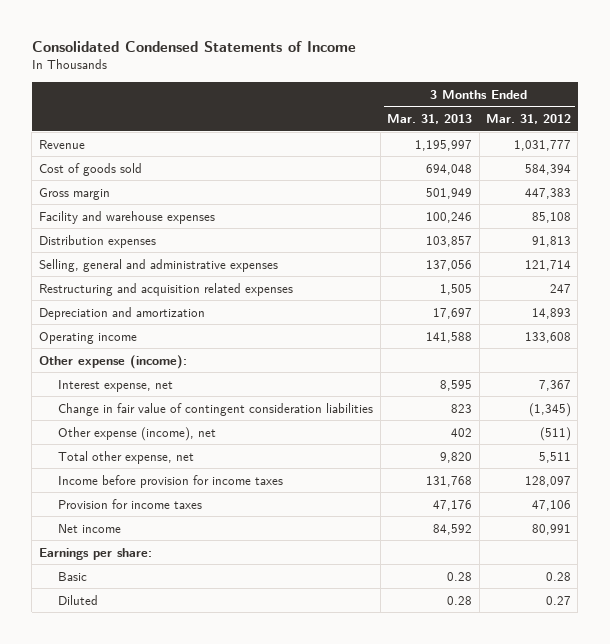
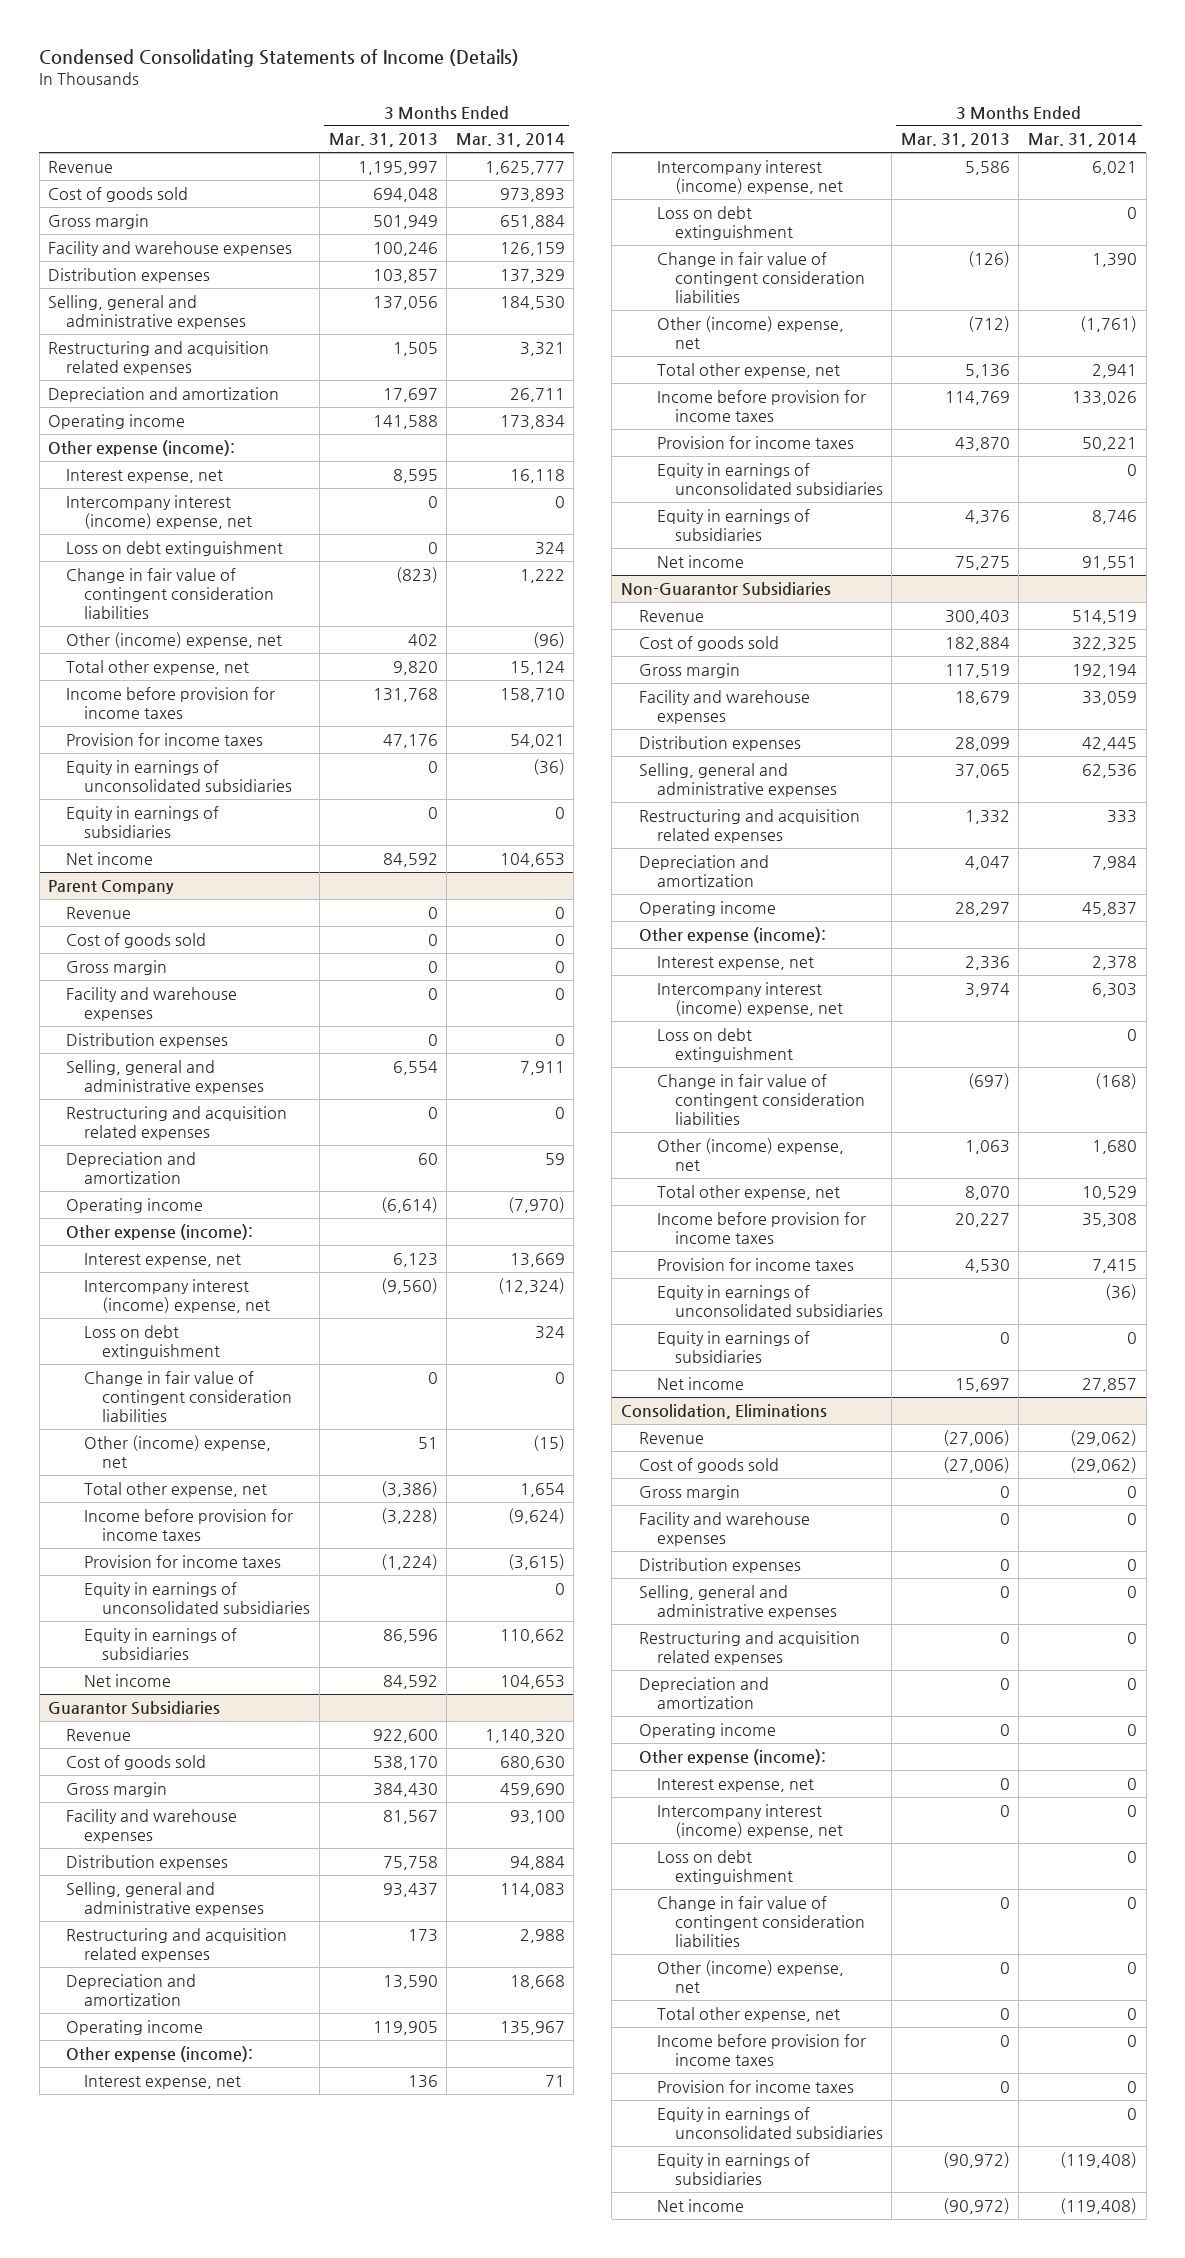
- Consolidated Condensed Statements of Income
+ Condensed Consolidating Statements of Income (Details)
- | 3 Months Ended Mar. 31, 2013 | 3 Months Ended Mar. 31, 2012
+ | 3 Months Ended Mar. 31, 2013 | 3 Months Ended Mar. 31, 2014
- Change in fair value of contingent consideration liabilities | 823 | (1,345)
- Other expense (income), net | 402 | (511)
+ Intercompany interest (income) expense, net | 0 | 0
+ Loss on debt extinguishment | 0 | 324
+ Change in fair value of contingent consideration liabilities | (823) | 1,222
+ Other (income) expense, net | 402 | (96)
+ Equity in earnings of unconsolidated subsidiaries | 0 | (36)
+ Equity in earnings of subsidiaries | 0 | 0
- Earnings per share:
- Basic | 0.28 | 0.28
- Diluted | 0.28 | 0.27
+ Parent Company
+ Revenue | 0 | 0
+ Cost of goods sold | 0 | 0
+ Gross margin | 0 | 0
+ Facility and warehouse expenses | 0 | 0
+ Distribution expenses | 0 | 0
+ Selling, general and administrative expenses | 6,554 | 7,911
+ Restructuring and acquisition related expenses | 0 | 0
+ Depreciation and amortization | 60 | 59
+ Operating income | (6,614) | (7,970)
+ Other expense (income):
+ Interest expense, net | 6,123 | 13,669
+ Intercompany interest (income) expense, net | (9,560) | (12,324)
+ Loss on debt extinguishment | | 324
+ Change in fair value of contingent consideration liabilities | 0 | 0
+ Other (income) expense, net | 51 | (15)
+ Total other expense, net | (3,386) | 1,654
+ Income before provision for income taxes | (3,228) | (9,624)
+ Provision for income taxes | (1,224) | (3,615)
+ Equity in earnings of unconsolidated subsidiaries | | 0
+ Equity in earnings of subsidiaries | 86,596 | 110,662
+ Net income | 84,592 | 104,653
+ Guarantor Subsidiaries
+ Revenue | 922,600 | 1,140,320
+ Cost of goods sold | 538,170 | 680,630
+ Gross margin | 384,430 | 459,690
+ Facility and warehouse expenses | 81,567 | 93,100
+ Distribution expenses | 75,758 | 94,884
+ Selling, general and administrative expenses | 93,437 | 114,083
+ Restructuring and acquisition related expenses | 173 | 2,988
+ Depreciation and amortization | 13,590 | 18,668
+ Operating income | 119,905 | 135,967
+ Other expense (income):
+ Interest expense, net | 136 | 71
+ Intercompany interest (income) expense, net | 5,586 | 6,021
+ Loss on debt extinguishment | | 0
+ Change in fair value of contingent consideration liabilities | (126) | 1,390
+ Other (income) expense, net | (712) | (1,761)
+ Total other expense, net | 5,136 | 2,941
+ Income before provision for income taxes | 114,769 | 133,026
+ Provision for income taxes | 43,870 | 50,221
+ Equity in earnings of unconsolidated subsidiaries | | 0
+ Equity in earnings of subsidiaries | 4,376 | 8,746
+ Net income | 75,275 | 91,551
+ Non-Guarantor Subsidiaries
+ Revenue | 300,403 | 514,519
+ Cost of goods sold | 182,884 | 322,325
+ Gross margin | 117,519 | 192,194
+ Facility and warehouse expenses | 18,679 | 33,059
+ Distribution expenses | 28,099 | 42,445
+ Selling, general and administrative expenses | 37,065 | 62,536
+ Restructuring and acquisition related expenses | 1,332 | 333
+ Depreciation and amortization | 4,047 | 7,984
+ Operating income | 28,297 | 45,837
+ Other expense (income):
+ Interest expense, net | 2,336 | 2,378
+ Intercompany interest (income) expense, net | 3,974 | 6,303
+ Loss on debt extinguishment | | 0
+ Change in fair value of contingent consideration liabilities | (697) | (168)
+ Other (income) expense, net | 1,063 | 1,680
+ Total other expense, net | 8,070 | 10,529
+ Income before provision for income taxes | 20,227 | 35,308
+ Provision for income taxes | 4,530 | 7,415
+ Equity in earnings of unconsolidated subsidiaries | | (36)
+ Equity in earnings of subsidiaries | 0 | 0
+ Net income | 15,697 | 27,857
+ Consolidation, Eliminations
+ Revenue | (27,006) | (29,062)
+ Cost of goods sold | (27,006) | (29,062)
+ Gross margin | 0 | 0
+ Facility and warehouse expenses | 0 | 0
+ Distribution expenses | 0 | 0
+ Selling, general and administrative expenses | 0 | 0
+ Restructuring and acquisition related expenses | 0 | 0
+ Depreciation and amortization | 0 | 0
+ Operating income | 0 | 0
+ Other expense (income):
+ Interest expense, net | 0 | 0
+ Intercompany interest (income) expense, net | 0 | 0
+ Loss on debt extinguishment | | 0
+ Change in fair value of contingent consideration liabilities | 0 | 0
+ Other (income) expense, net | 0 | 0
+ Total other expense, net | 0 | 0
+ Income before provision for income taxes | 0 | 0
+ Provision for income taxes | 0 | 0
+ Equity in earnings of unconsolidated subsidiaries | | 0
+ Equity in earnings of subsidiaries | (90,972) | (119,408)
+ Net income | (90,972) | (119,408)

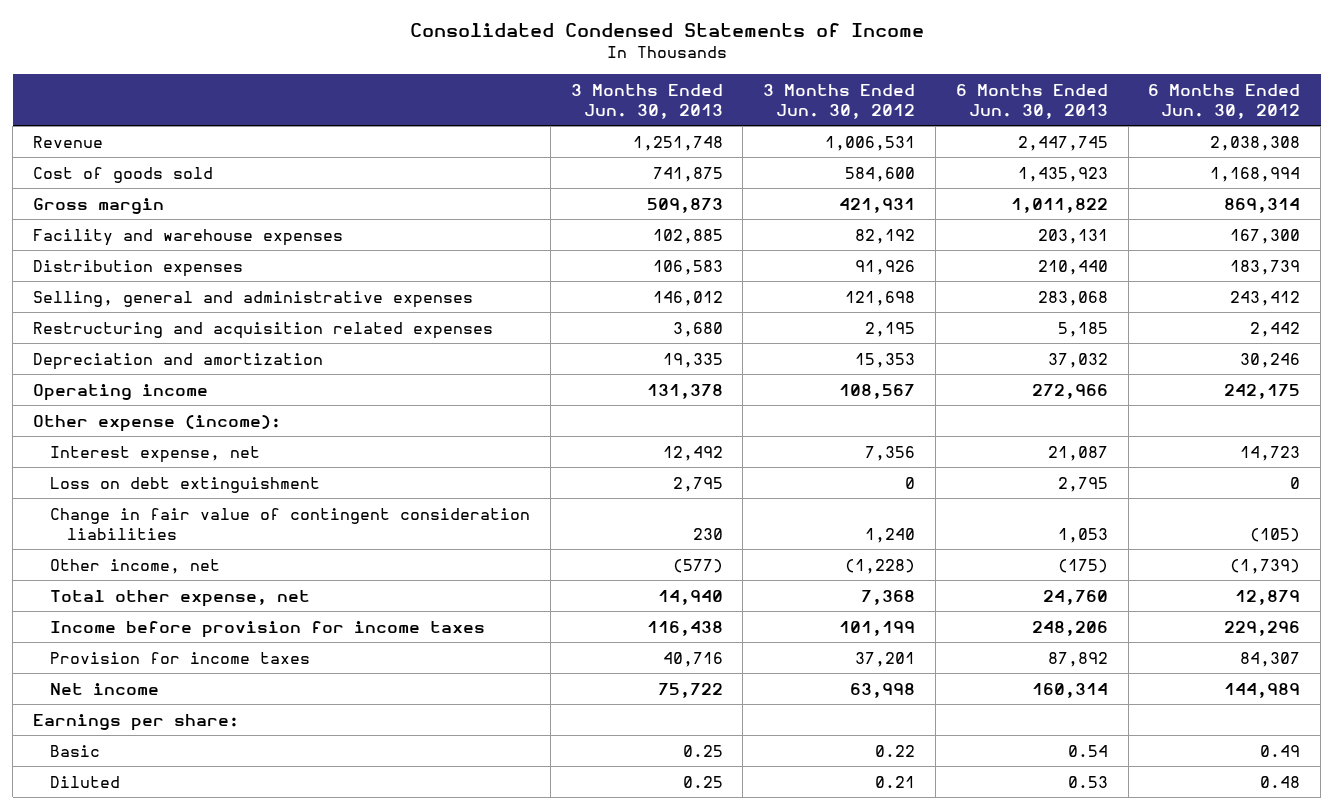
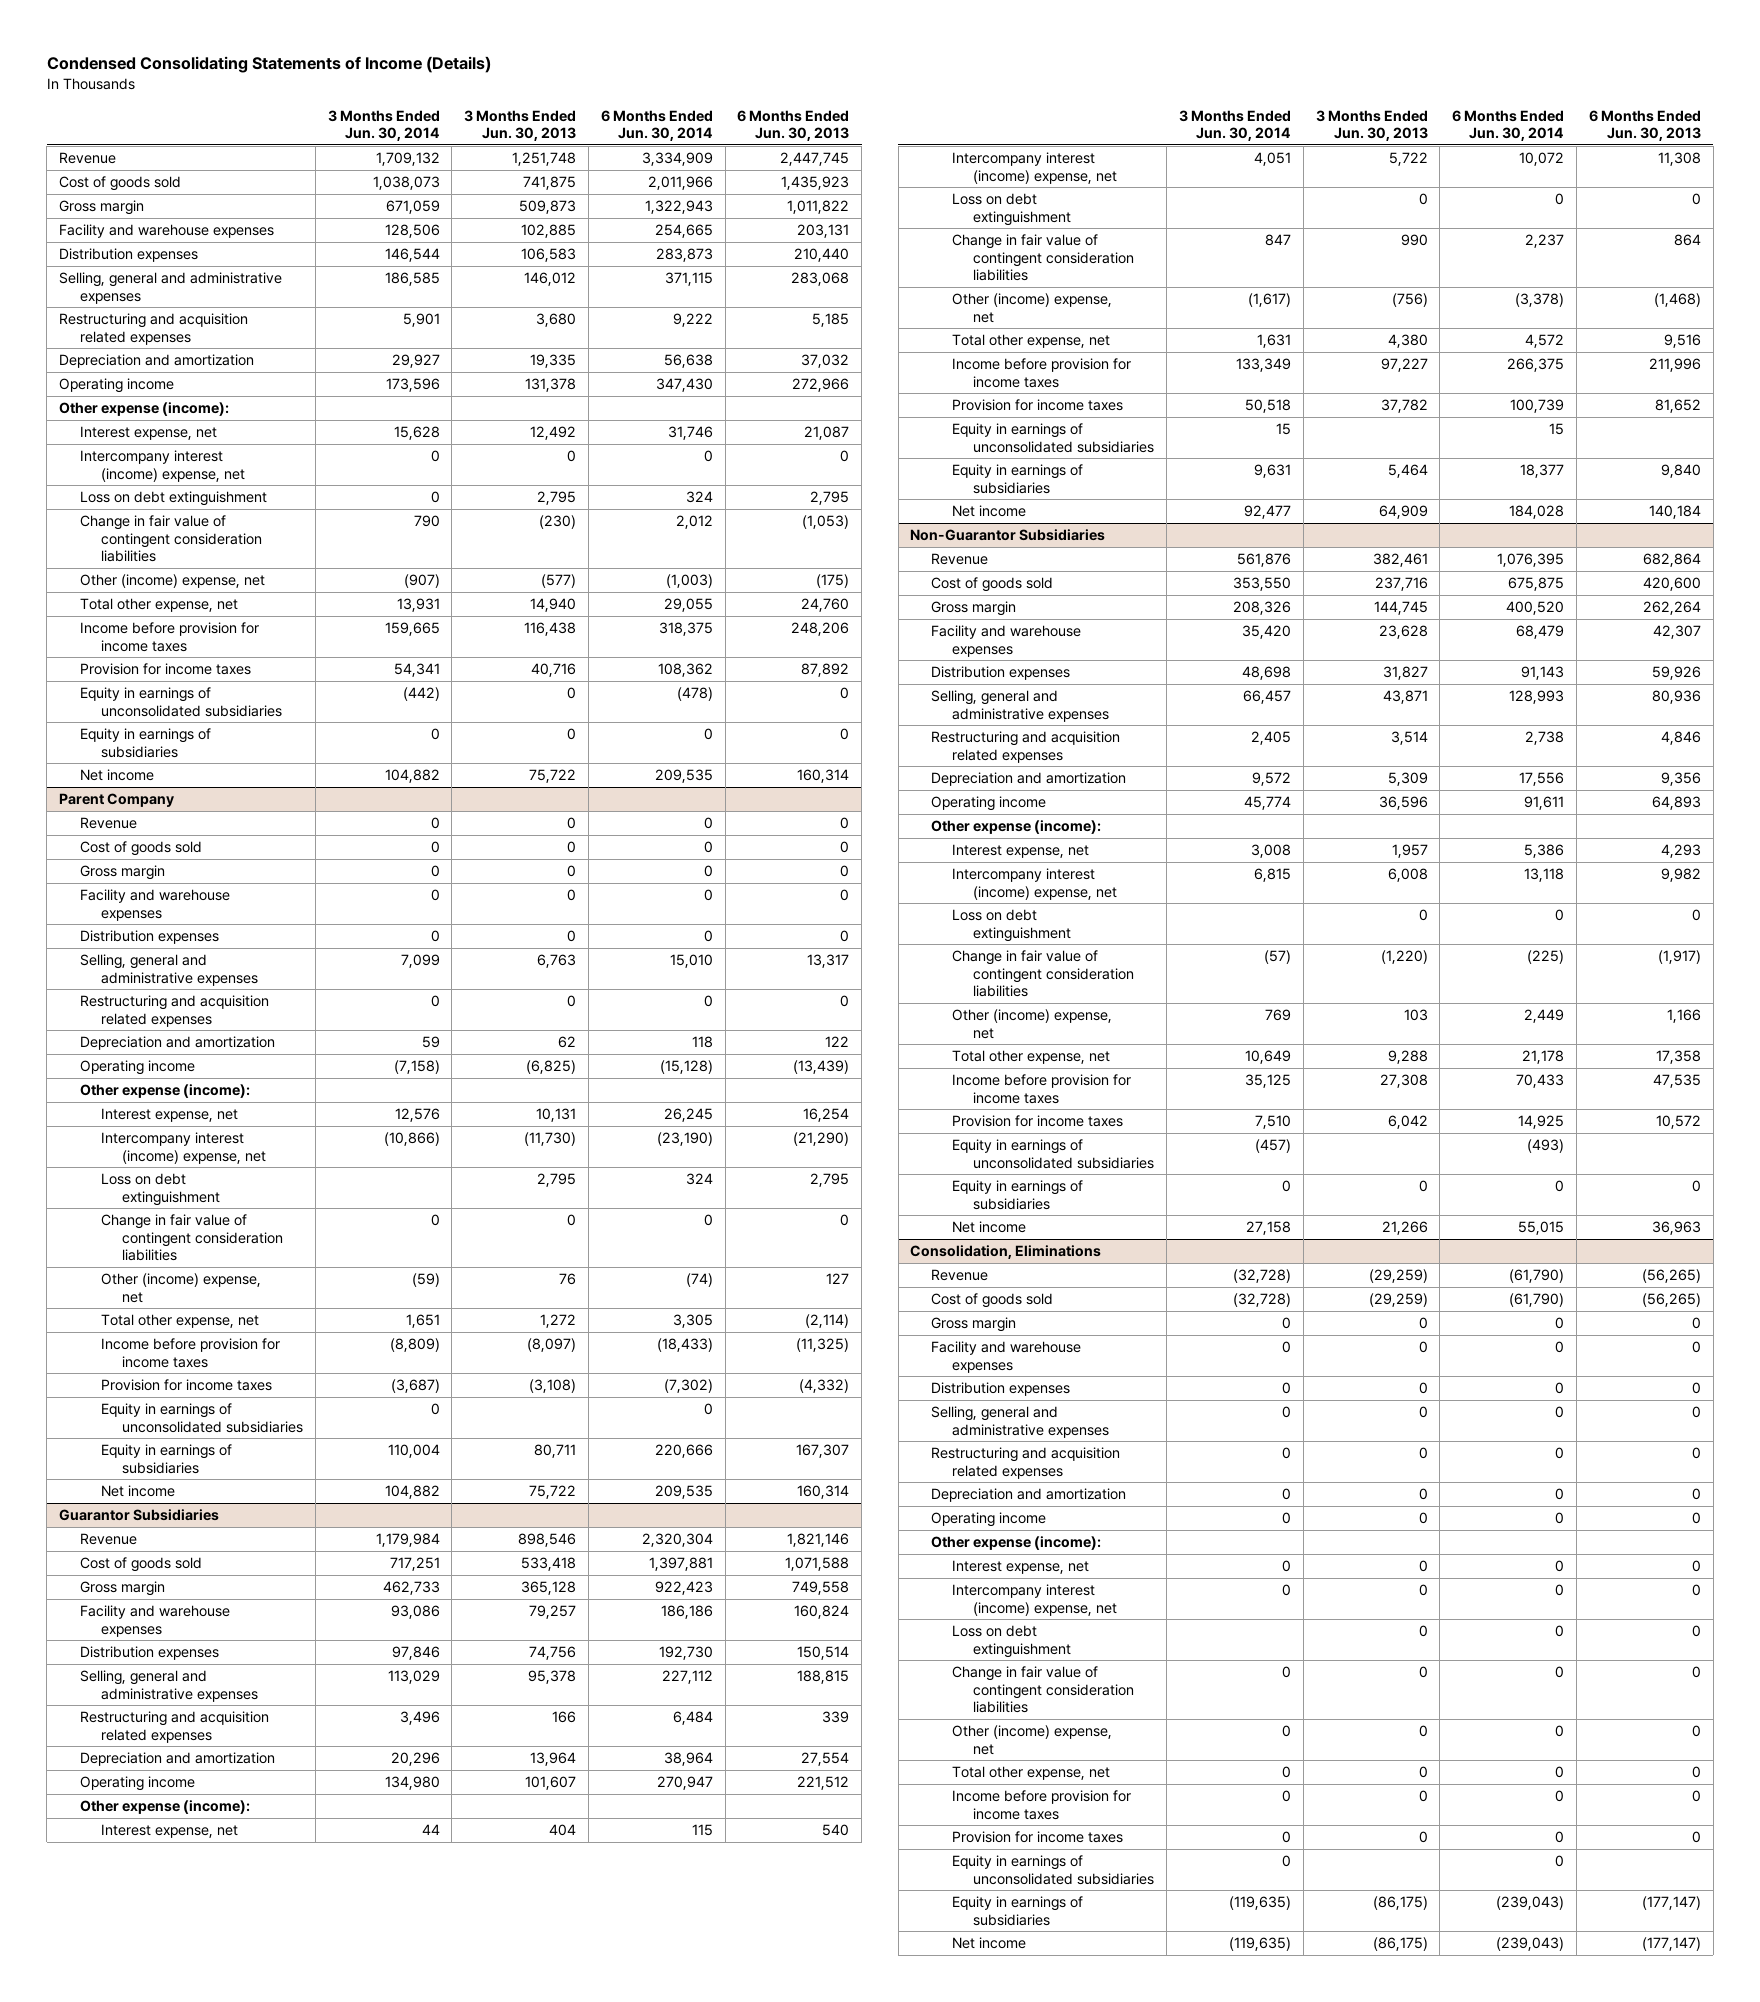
- Consolidated Condensed Statements of Income
+ Condensed Consolidating Statements of Income (Details)
- | 3 Months Ended Jun. 30, 2013 | 3 Months Ended Jun. 30, 2012 | 6 Months Ended Jun. 30, 2013 | 6 Months Ended Jun. 30, 2012
+ | 3 Months Ended Jun. 30, 2014 | 3 Months Ended Jun. 30, 2013 | 6 Months Ended Jun. 30, 2014 | 6 Months Ended Jun. 30, 2013
+ Intercompany interest (income) expense, net | 0 | 0 | 0 | 0
- Change in fair value of contingent consideration liabilities | 230 | 1,240 | 1,053 | (105)
- Other income, net | (577) | (1,228) | (175) | (1,739)
+ Change in fair value of contingent consideration liabilities | 790 | (230) | 2,012 | (1,053)
+ Other (income) expense, net | (907) | (577) | (1,003) | (175)
+ Equity in earnings of unconsolidated subsidiaries | (442) | 0 | (478) | 0
+ Equity in earnings of subsidiaries | 0 | 0 | 0 | 0
- Earnings per share:
- Basic | 0.25 | 0.22 | 0.54 | 0.49
- Diluted | 0.25 | 0.21 | 0.53 | 0.48
+ Parent Company
+ Revenue | 0 | 0 | 0 | 0
+ Cost of goods sold | 0 | 0 | 0 | 0
+ Gross margin | 0 | 0 | 0 | 0
+ Facility and warehouse expenses | 0 | 0 | 0 | 0
+ Distribution expenses | 0 | 0 | 0 | 0
+ Selling, general and administrative expenses | 7,099 | 6,763 | 15,010 | 13,317
+ Restructuring and acquisition related expenses | 0 | 0 | 0 | 0
+ Depreciation and amortization | 59 | 62 | 118 | 122
+ Operating income | (7,158) | (6,825) | (15,128) | (13,439)
+ Other expense (income):
+ Interest expense, net | 12,576 | 10,131 | 26,245 | 16,254
+ Intercompany interest (income) expense, net | (10,866) | (11,730) | (23,190) | (21,290)
+ Loss on debt extinguishment | | 2,795 | 324 | 2,795
+ Change in fair value of contingent consideration liabilities | 0 | 0 | 0 | 0
+ Other (income) expense, net | (59) | 76 | (74) | 127
+ Total other expense, net | 1,651 | 1,272 | 3,305 | (2,114)
+ Income before provision for income taxes | (8,809) | (8,097) | (18,433) | (11,325)
+ Provision for income taxes | (3,687) | (3,108) | (7,302) | (4,332)
+ Equity in earnings of unconsolidated subsidiaries | 0 | | 0 |
+ Equity in earnings of subsidiaries | 110,004 | 80,711 | 220,666 | 167,307
+ Net income | 104,882 | 75,722 | 209,535 | 160,314
+ Guarantor Subsidiaries
+ Revenue | 1,179,984 | 898,546 | 2,320,304 | 1,821,146
+ Cost of goods sold | 717,251 | 533,418 | 1,397,881 | 1,071,588
+ Gross margin | 462,733 | 365,128 | 922,423 | 749,558
+ Facility and warehouse expenses | 93,086 | 79,257 | 186,186 | 160,824
+ Distribution expenses | 97,846 | 74,756 | 192,730 | 150,514
+ Selling, general and administrative expenses | 113,029 | 95,378 | 227,112 | 188,815
+ Restructuring and acquisition related expenses | 3,496 | 166 | 6,484 | 339
+ Depreciation and amortization | 20,296 | 13,964 | 38,964 | 27,554
+ Operating income | 134,980 | 101,607 | 270,947 | 221,512
+ Other expense (income):
+ Interest expense, net | 44 | 404 | 115 | 540
+ Intercompany interest (income) expense, net | 4,051 | 5,722 | 10,072 | 11,308
+ Loss on debt extinguishment | | 0 | 0 | 0
+ Change in fair value of contingent consideration liabilities | 847 | 990 | 2,237 | 864
+ Other (income) expense, net | (1,617) | (756) | (3,378) | (1,468)
+ Total other expense, net | 1,631 | 4,380 | 4,572 | 9,516
+ Income before provision for income taxes | 133,349 | 97,227 | 266,375 | 211,996
+ Provision for income taxes | 50,518 | 37,782 | 100,739 | 81,652
+ Equity in earnings of unconsolidated subsidiaries | 15 | | 15 |
+ Equity in earnings of subsidiaries | 9,631 | 5,464 | 18,377 | 9,840
+ Net income | 92,477 | 64,909 | 184,028 | 140,184
+ Non-Guarantor Subsidiaries
+ Revenue | 561,876 | 382,461 | 1,076,395 | 682,864
+ Cost of goods sold | 353,550 | 237,716 | 675,875 | 420,600
+ Gross margin | 208,326 | 144,745 | 400,520 | 262,264
+ Facility and warehouse expenses | 35,420 | 23,628 | 68,479 | 42,307
+ Distribution expenses | 48,698 | 31,827 | 91,143 | 59,926
+ Selling, general and administrative expenses | 66,457 | 43,871 | 128,993 | 80,936
+ Restructuring and acquisition related expenses | 2,405 | 3,514 | 2,738 | 4,846
+ Depreciation and amortization | 9,572 | 5,309 | 17,556 | 9,356
+ Operating income | 45,774 | 36,596 | 91,611 | 64,893
+ Other expense (income):
+ Interest expense, net | 3,008 | 1,957 | 5,386 | 4,293
+ Intercompany interest (income) expense, net | 6,815 | 6,008 | 13,118 | 9,982
+ Loss on debt extinguishment | | 0 | 0 | 0
+ Change in fair value of contingent consideration liabilities | (57) | (1,220) | (225) | (1,917)
+ Other (income) expense, net | 769 | 103 | 2,449 | 1,166
+ Total other expense, net | 10,649 | 9,288 | 21,178 | 17,358
+ Income before provision for income taxes | 35,125 | 27,308 | 70,433 | 47,535
+ Provision for income taxes | 7,510 | 6,042 | 14,925 | 10,572
+ Equity in earnings of unconsolidated subsidiaries | (457) | | (493) |
+ Equity in earnings of subsidiaries | 0 | 0 | 0 | 0
+ Net income | 27,158 | 21,266 | 55,015 | 36,963
+ Consolidation, Eliminations
+ Revenue | (32,728) | (29,259) | (61,790) | (56,265)
+ Cost of goods sold | (32,728) | (29,259) | (61,790) | (56,265)
+ Gross margin | 0 | 0 | 0 | 0
+ Facility and warehouse expenses | 0 | 0 | 0 | 0
+ Distribution expenses | 0 | 0 | 0 | 0
+ Selling, general and administrative expenses | 0 | 0 | 0 | 0
+ Restructuring and acquisition related expenses | 0 | 0 | 0 | 0
+ Depreciation and amortization | 0 | 0 | 0 | 0
+ Operating income | 0 | 0 | 0 | 0
+ Other expense (income):
+ Interest expense, net | 0 | 0 | 0 | 0
+ Intercompany interest (income) expense, net | 0 | 0 | 0 | 0
+ Loss on debt extinguishment | | 0 | 0 | 0
+ Change in fair value of contingent consideration liabilities | 0 | 0 | 0 | 0
+ Other (income) expense, net | 0 | 0 | 0 | 0
+ Total other expense, net | 0 | 0 | 0 | 0
+ Income before provision for income taxes | 0 | 0 | 0 | 0
+ Provision for income taxes | 0 | 0 | 0 | 0
+ Equity in earnings of unconsolidated subsidiaries | 0 | | 0 |
+ Equity in earnings of subsidiaries | (119,635) | (86,175) | (239,043) | (177,147)
+ Net income | (119,635) | (86,175) | (239,043) | (177,147)

